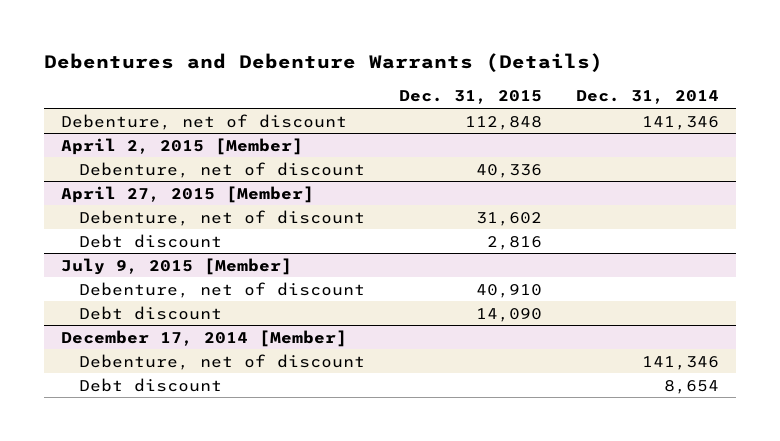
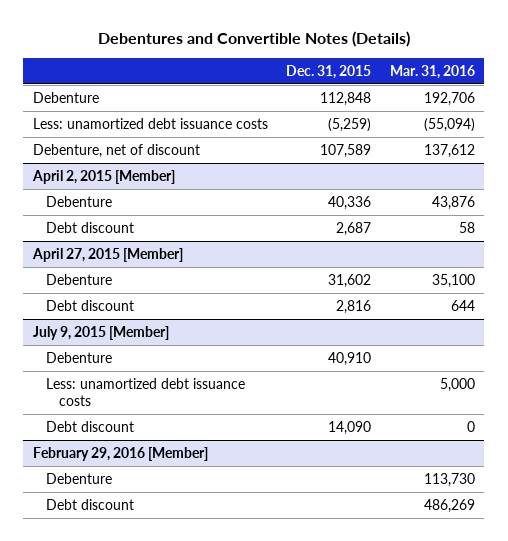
- Debentures and Debenture Warrants (Details)
+ Debentures and Convertible Notes (Details)
- | Dec. 31, 2015 | Dec. 31, 2014
+ | Dec. 31, 2015 | Mar. 31, 2016
- Debenture, net of discount | 112,848 | 141,346
+ Debenture | 112,848 | 192,706
+ Less: unamortized debt issuance costs | (5,259) | (55,094)
+ Debenture, net of discount | 107,589 | 137,612
@ April 2, 2015 [Member]
- Debenture, net of discount | 40,336 |
+ Debenture | 40,336 | 43,876
+ Debt discount | 2,687 | 58
@ April 27, 2015 [Member]
- Debenture, net of discount | 31,602 |
+ Debenture | 31,602 | 35,100
@ July 9, 2015 [Member]
- Debenture, net of discount | 40,910 |
+ Debenture | 40,910 |
+ Less: unamortized debt issuance costs | | 5,000
- December 17, 2014 [Member]
- Debenture, net of discount | | 141,346
+ February 29, 2016 [Member]
+ Debenture | | 113,730

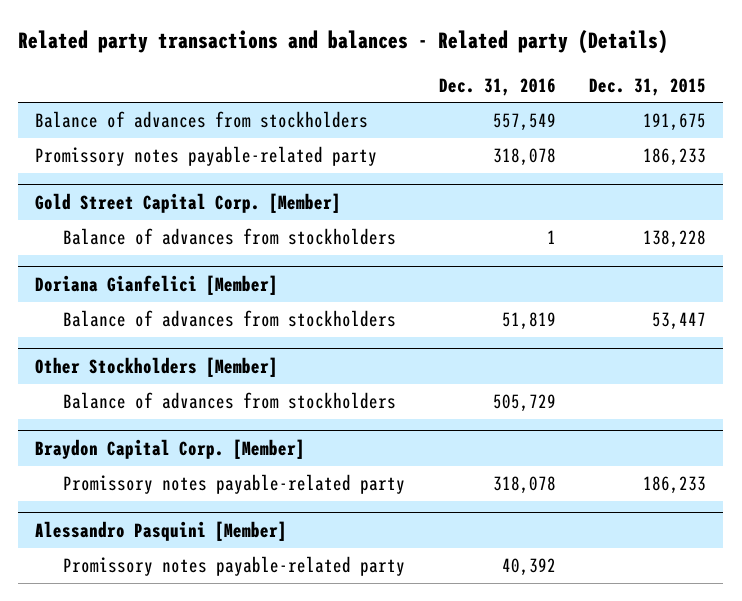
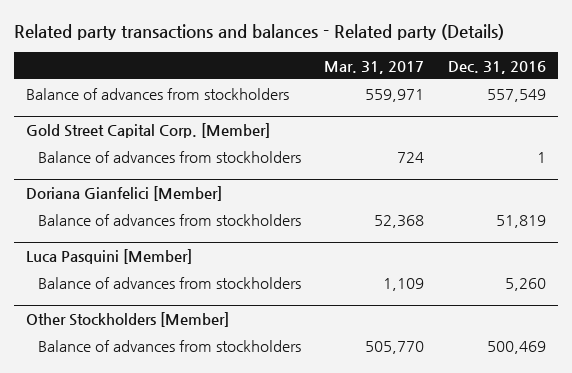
- | Dec. 31, 2016 | Dec. 31, 2015
+ | Mar. 31, 2017 | Dec. 31, 2016
- Promissory notes payable-related party | 318,078 | 186,233
+ Luca Pasquini [Member]
+ Balance of advances from stockholders | 1,109 | 5,260
@ Other Stockholders [Member]
- Balance of advances from stockholders | 505,729 |
- Braydon Capital Corp. [Member]
- Promissory notes payable-related party | 318,078 | 186,233
- Alessandro Pasquini [Member]
- Promissory notes payable-related party | 40,392 |
@ Other Stockholders [Member]
+ Balance of advances from stockholders | 505,770 | 500,469

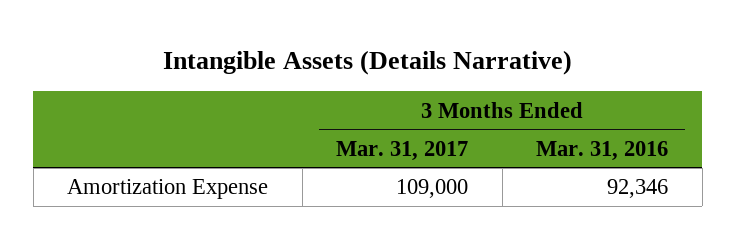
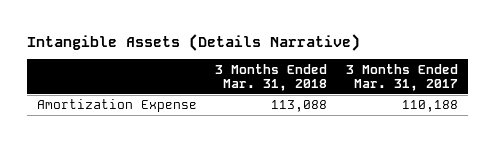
- | 3 Months Ended Mar. 31, 2017 | 3 Months Ended Mar. 31, 2016
+ | 3 Months Ended Mar. 31, 2018 | 3 Months Ended Mar. 31, 2017
- Amortization Expense | 109,000 | 92,346
+ Amortization Expense | 113,088 | 110,188

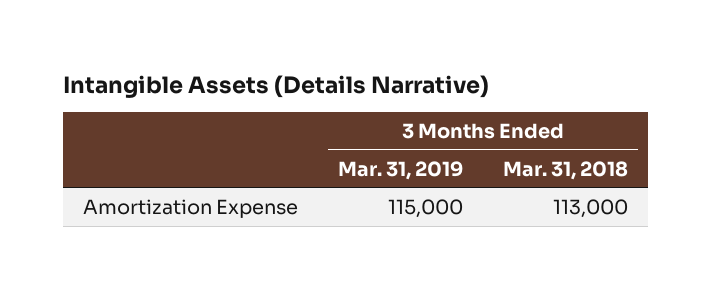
- | 3 Months Ended Mar. 31, 2018 | 3 Months Ended Mar. 31, 2017
+ | 3 Months Ended Mar. 31, 2019 | 3 Months Ended Mar. 31, 2018
- Amortization Expense | 113,088 | 110,188
+ Amortization Expense | 115,000 | 113,000

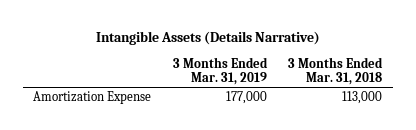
- Amortization Expense | 115,000 | 113,000
+ Amortization Expense | 177,000 | 113,000

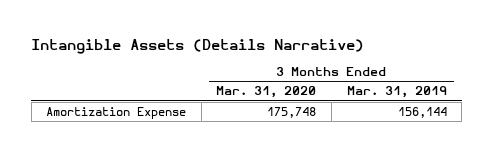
- | 3 Months Ended Mar. 31, 2019 | 3 Months Ended Mar. 31, 2018
+ | 3 Months Ended Mar. 31, 2020 | 3 Months Ended Mar. 31, 2019
- Amortization Expense | 177,000 | 113,000
+ Amortization Expense | 175,748 | 156,144

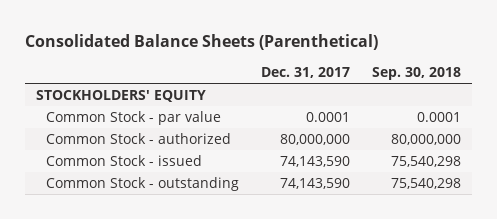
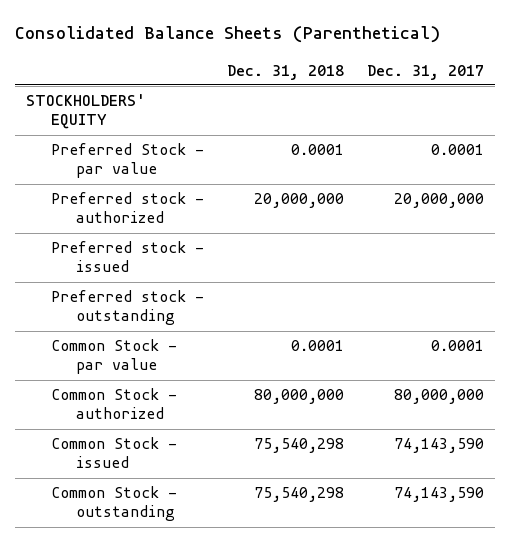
- | Dec. 31, 2017 | Sep. 30, 2018
+ | Dec. 31, 2018 | Dec. 31, 2017
+ Preferred Stock - par value | 0.0001 | 0.0001
+ Preferred stock - authorized | 20,000,000 | 20,000,000
+ Preferred stock - issued
+ Preferred stock - outstanding

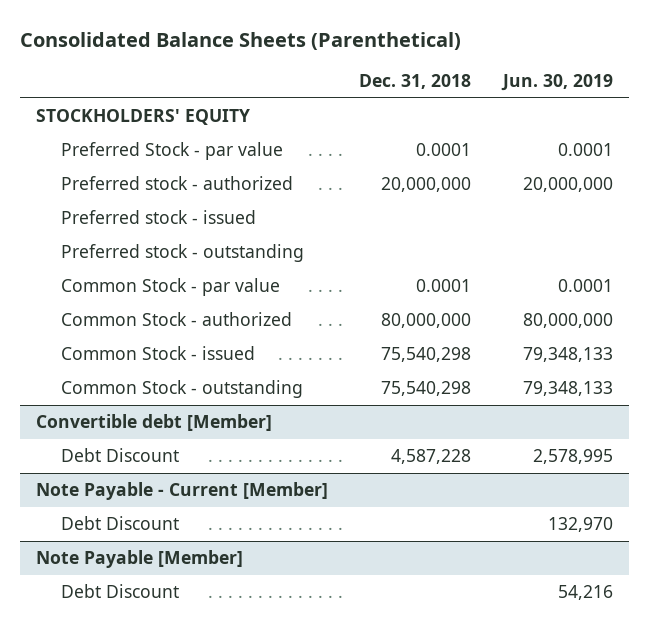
- | Dec. 31, 2018 | Dec. 31, 2017
+ | Dec. 31, 2018 | Jun. 30, 2019
+ Convertible debt [Member]
+ Debt Discount | 4,587,228 | 2,578,995
+ Note Payable - Current [Member]
+ Debt Discount | | 132,970
+ Note Payable [Member]
+ Debt Discount | | 54,216

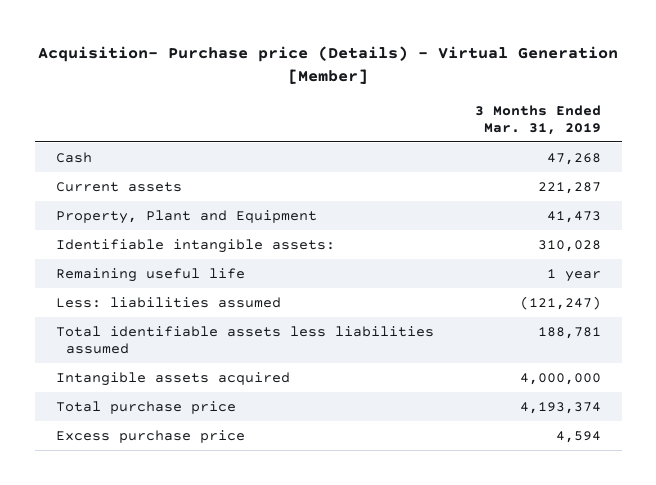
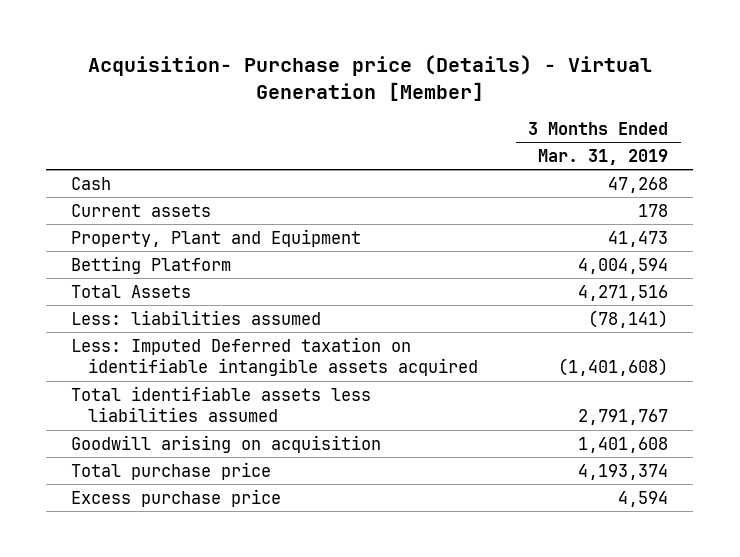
- Current assets | 221,287
+ Current assets | 178
- Identifiable intangible assets: | 310,028
- Remaining useful life | 1 year
- Less: liabilities assumed | (121,247)
- Total identifiable assets less liabilities assumed | 188,781
- Intangible assets acquired | 4,000,000
+ Betting Platform | 4,004,594
+ Total Assets | 4,271,516
+ Less: liabilities assumed | (78,141)
+ Less: Imputed Deferred taxation on identifiable intangible assets acquired | (1,401,608)
+ Total identifiable assets less liabilities assumed | 2,791,767
+ Goodwill arising on acquisition | 1,401,608

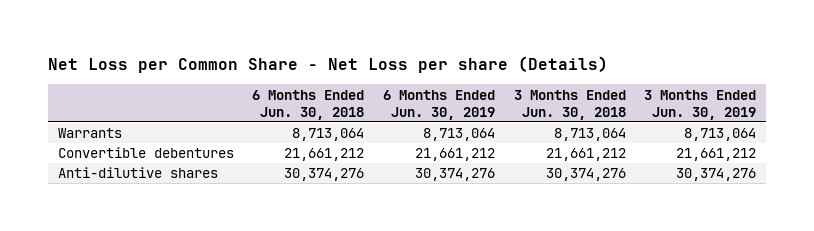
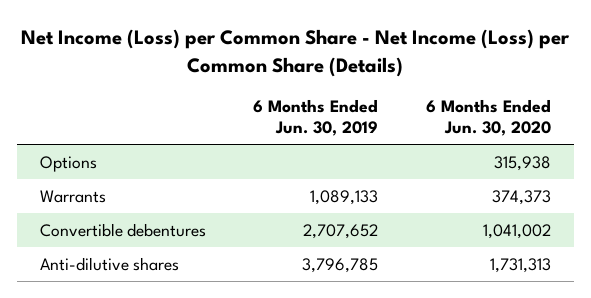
- Net Loss per Common Share - Net Loss per share (Details)
+ Net Income (Loss) per Common Share - Net Income (Loss) per Common Share (Details)
- | 6 Months Ended Jun. 30, 2018 | 6 Months Ended Jun. 30, 2019 | 3 Months Ended Jun. 30, 2018 | 3 Months Ended Jun. 30, 2019
+ | 6 Months Ended Jun. 30, 2019 | 6 Months Ended Jun. 30, 2020
- Warrants | 8,713,064 | 8,713,064 | 8,713,064 | 8,713,064
- Convertible debentures | 21,661,212 | 21,661,212 | 21,661,212 | 21,661,212
- Anti-dilutive shares | 30,374,276 | 30,374,276 | 30,374,276 | 30,374,276
+ Options | | 315,938
+ Warrants | 1,089,133 | 374,373
+ Convertible debentures | 2,707,652 | 1,041,002
+ Anti-dilutive shares | 3,796,785 | 1,731,313

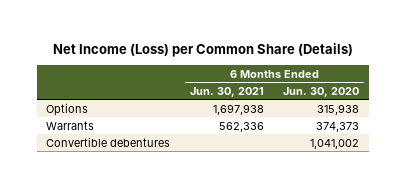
- Net Income (Loss) per Common Share - Net Income (Loss) per Common Share (Details)
+ Net Income (Loss) per Common Share (Details)
- | 6 Months Ended Jun. 30, 2019 | 6 Months Ended Jun. 30, 2020
+ | 6 Months Ended Jun. 30, 2021 | 6 Months Ended Jun. 30, 2020
- Anti-dilutive shares | 3,796,785 | 1,731,313

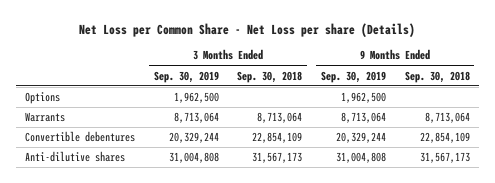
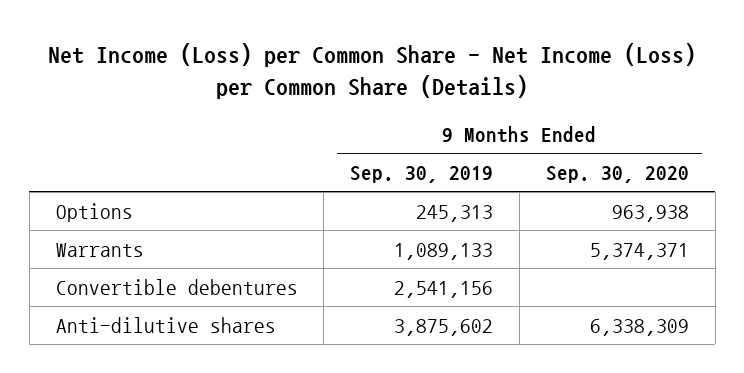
- Net Loss per Common Share - Net Loss per share (Details)
+ Net Income (Loss) per Common Share - Net Income (Loss) per Common Share (Details)
- | 3 Months Ended Sep. 30, 2019 | 3 Months Ended Sep. 30, 2018 | 9 Months Ended Sep. 30, 2019 | 9 Months Ended Sep. 30, 2018
+ | 9 Months Ended Sep. 30, 2019 | 9 Months Ended Sep. 30, 2020
- Options | 1,962,500 | | 1,962,500 |
- Warrants | 8,713,064 | 8,713,064 | 8,713,064 | 8,713,064
- Convertible debentures | 20,329,244 | 22,854,109 | 20,329,244 | 22,854,109
- Anti-dilutive shares | 31,004,808 | 31,567,173 | 31,004,808 | 31,567,173
+ Options | 245,313 | 963,938
+ Warrants | 1,089,133 | 5,374,371
+ Convertible debentures | 2,541,156 |
+ Anti-dilutive shares | 3,875,602 | 6,338,309

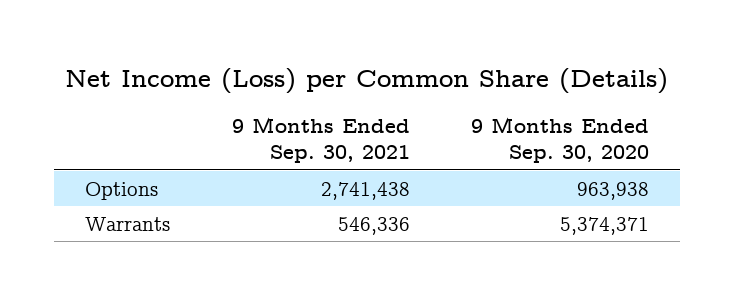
- Net Income (Loss) per Common Share - Net Income (Loss) per Common Share (Details)
+ Net Income (Loss) per Common Share (Details)
- | 9 Months Ended Sep. 30, 2019 | 9 Months Ended Sep. 30, 2020
+ | 9 Months Ended Sep. 30, 2021 | 9 Months Ended Sep. 30, 2020
- Convertible debentures | 2,541,156 |
- Anti-dilutive shares | 3,875,602 | 6,338,309

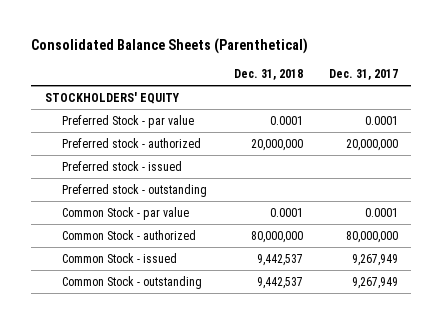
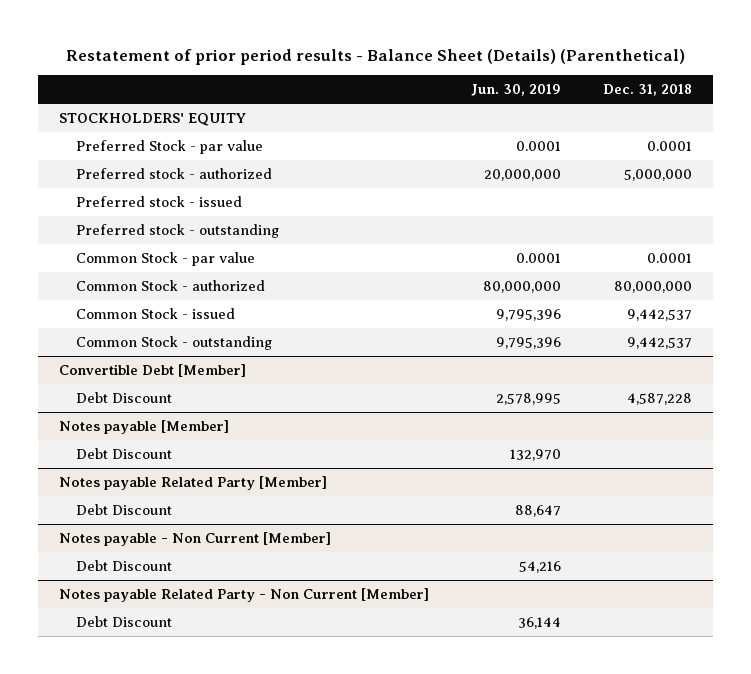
- Consolidated Balance Sheets (Parenthetical)
+ Restatement of prior period results - Balance Sheet (Details) (Parenthetical)
- | Dec. 31, 2018 | Dec. 31, 2017
+ | Jun. 30, 2019 | Dec. 31, 2018
- Preferred stock - authorized | 20,000,000 | 20,000,000
+ Preferred stock - authorized | 20,000,000 | 5,000,000
+ Convertible Debt [Member]
+ Debt Discount | 2,578,995 | 4,587,228
+ Notes payable [Member]
+ Debt Discount | 132,970 |
+ Notes payable Related Party [Member]
+ Debt Discount | 88,647 |
+ Notes payable - Non Current [Member]
+ Debt Discount | 54,216 |
+ Notes payable Related Party - Non Current [Member]
+ Debt Discount | 36,144 |

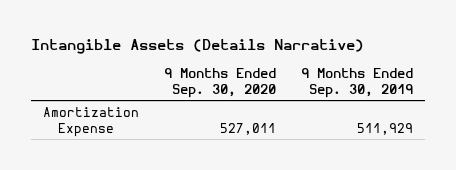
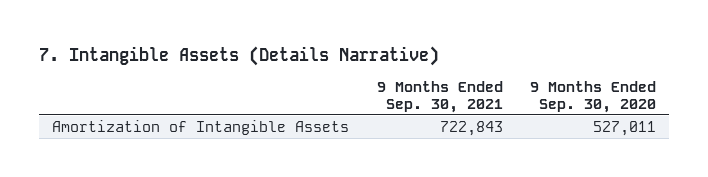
- Intangible Assets (Details Narrative)
+ 7. Intangible Assets (Details Narrative)
- | 9 Months Ended Sep. 30, 2020 | 9 Months Ended Sep. 30, 2019
+ | 9 Months Ended Sep. 30, 2021 | 9 Months Ended Sep. 30, 2020
- Amortization Expense | 527,011 | 511,929
+ Amortization of Intangible Assets | 722,843 | 527,011

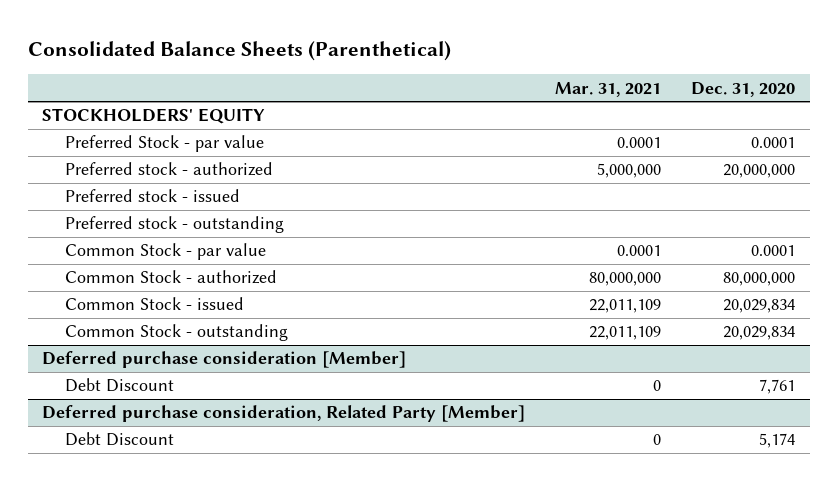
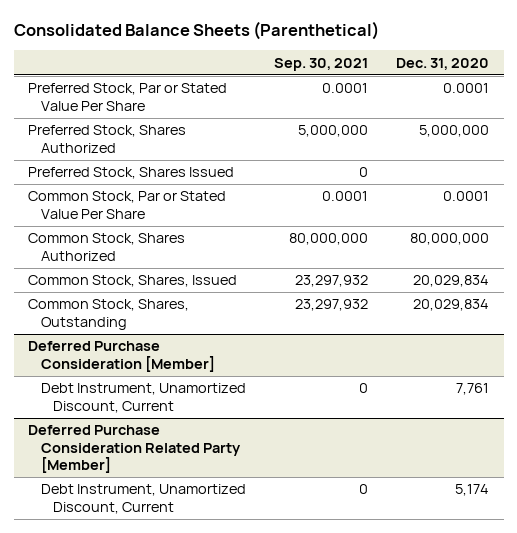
- | Mar. 31, 2021 | Dec. 31, 2020
+ | Sep. 30, 2021 | Dec. 31, 2020
- STOCKHOLDERS' EQUITY
- Preferred Stock - par value | 0.0001 | 0.0001
- Preferred stock - authorized | 5,000,000 | 20,000,000
- Preferred stock - issued
- Preferred stock - outstanding
- Common Stock - par value | 0.0001 | 0.0001
- Common Stock - authorized | 80,000,000 | 80,000,000
- Common Stock - issued | 22,011,109 | 20,029,834
- Common Stock - outstanding | 22,011,109 | 20,029,834
- Deferred purchase consideration [Member]
- Debt Discount | 0 | 7,761
- Deferred purchase consideration, Related Party [Member]
- Debt Discount | 0 | 5,174
+ Preferred Stock, Par or Stated Value Per Share | 0.0001 | 0.0001
+ Preferred Stock, Shares Authorized | 5,000,000 | 5,000,000
+ Preferred Stock, Shares Issued | 0 |
+ Common Stock, Par or Stated Value Per Share | 0.0001 | 0.0001
+ Common Stock, Shares Authorized | 80,000,000 | 80,000,000
+ Common Stock, Shares, Issued | 23,297,932 | 20,029,834
+ Common Stock, Shares, Outstanding | 23,297,932 | 20,029,834
+ Deferred Purchase Consideration [Member]
+ Debt Instrument, Unamortized Discount, Current | 0 | 7,761
+ Deferred Purchase Consideration Related Party [Member]
+ Debt Instrument, Unamortized Discount, Current | 0 | 5,174

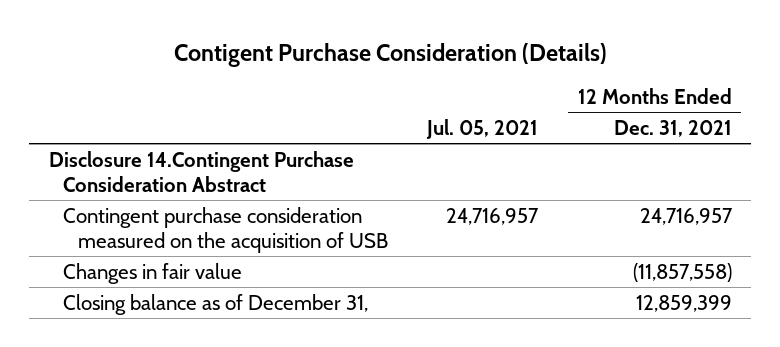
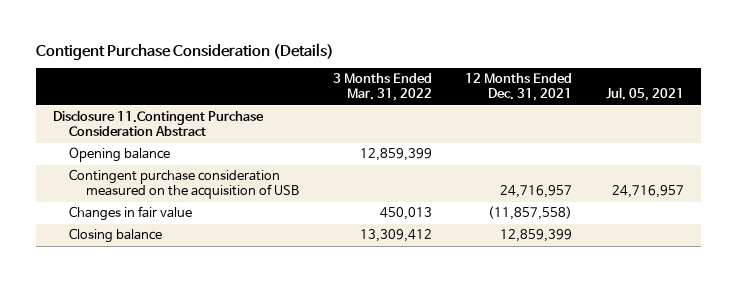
- | Jul. 05, 2021 | 12 Months Ended Dec. 31, 2021
+ | 3 Months Ended Mar. 31, 2022 | 12 Months Ended Dec. 31, 2021 | Jul. 05, 2021
- Disclosure 14.Contingent Purchase Consideration Abstract
+ Disclosure 11.Contingent Purchase Consideration Abstract
+ Opening balance | 12,859,399 | |
- Closing balance as of December 31, | | 12,859,399
+ Closing balance | 13,309,412 | 12,859,399 |

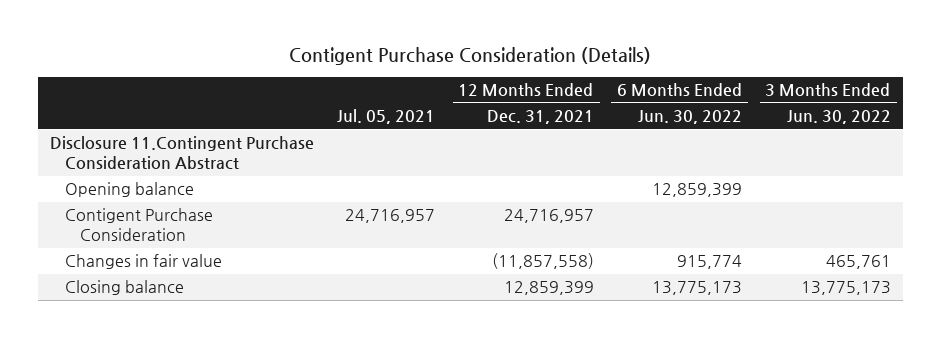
- | 3 Months Ended Mar. 31, 2022 | 12 Months Ended Dec. 31, 2021 | Jul. 05, 2021
+ | Jul. 05, 2021 | 12 Months Ended Dec. 31, 2021 | 6 Months Ended Jun. 30, 2022 | 3 Months Ended Jun. 30, 2022
- Contingent purchase consideration measured on the acquisition of USB | | 24,716,957 | 24,716,957
+ Contigent Purchase Consideration | 24,716,957 | 24,716,957 | |

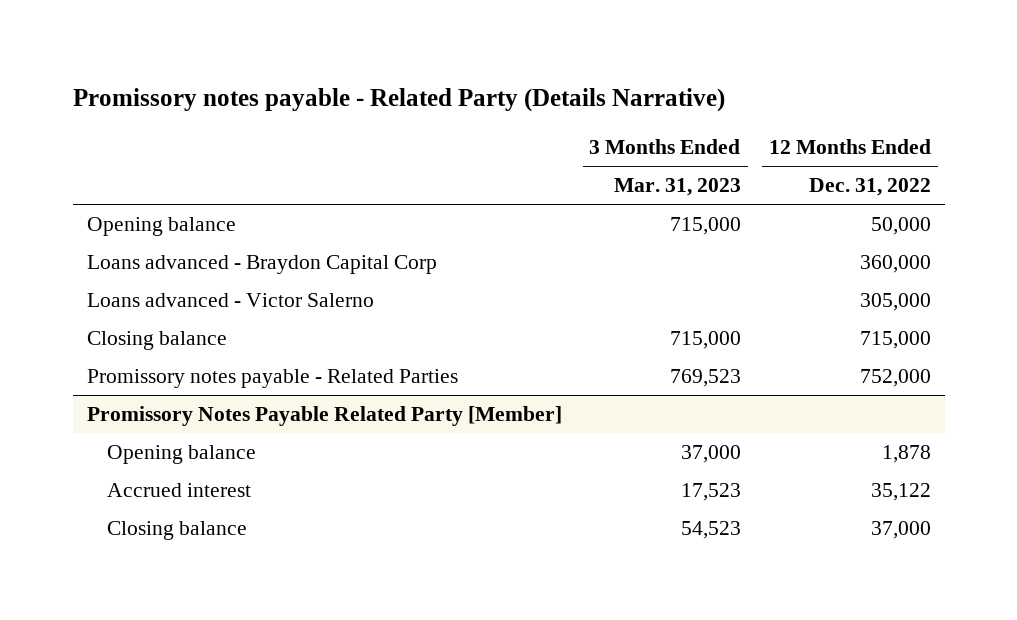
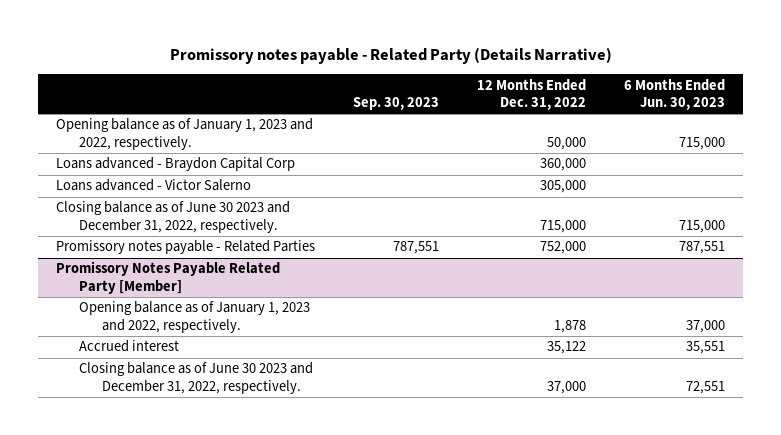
- | 3 Months Ended Mar. 31, 2023 | 12 Months Ended Dec. 31, 2022
+ | Sep. 30, 2023 | 12 Months Ended Dec. 31, 2022 | 6 Months Ended Jun. 30, 2023
- Opening balance | 715,000 | 50,000
+ Opening balance as of January 1, 2023 and 2022, respectively. | | 50,000 | 715,000
- Closing balance | 715,000 | 715,000
+ Closing balance as of June 30 2023 and December 31, 2022, respectively. | | 715,000 | 715,000
@ Promissory Notes Payable Related Party [Member]
- Opening balance | 37,000 | 1,878
+ Opening balance as of January 1, 2023 and 2022, respectively. | | 1,878 | 37,000
- Closing balance | 54,523 | 37,000
+ Closing balance as of June 30 2023 and December 31, 2022, respectively. | | 37,000 | 72,551

